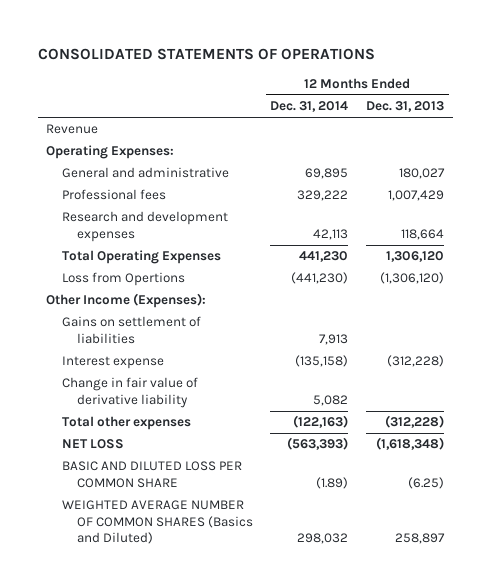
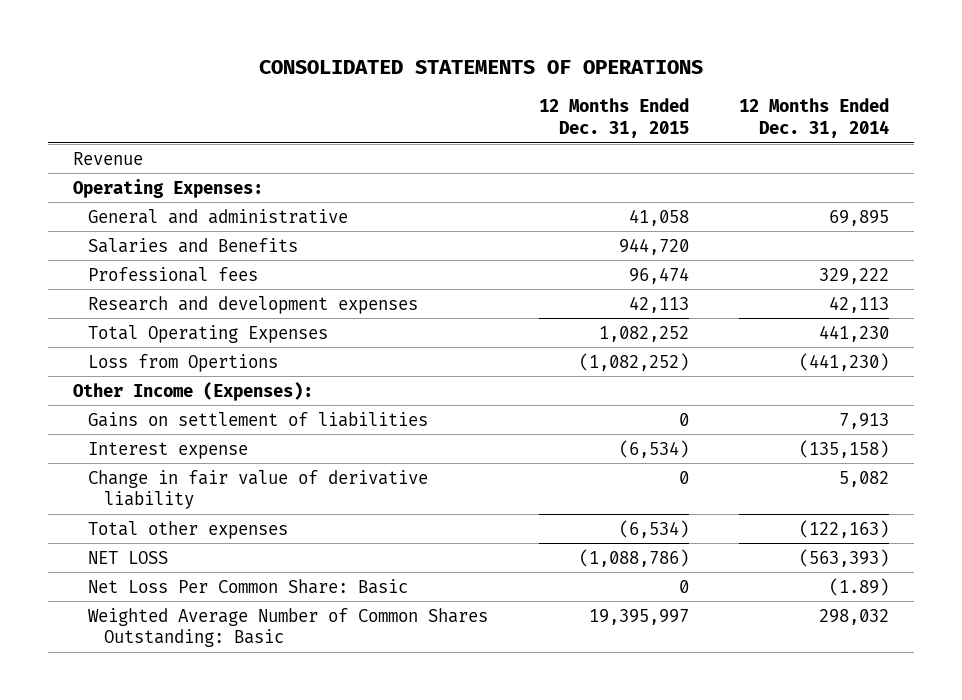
- | 12 Months Ended Dec. 31, 2014 | 12 Months Ended Dec. 31, 2013
+ | 12 Months Ended Dec. 31, 2015 | 12 Months Ended Dec. 31, 2014
+ Salaries and Benefits | 944,720 |
- BASIC AND DILUTED LOSS PER COMMON SHARE | (1.89) | (6.25)
- WEIGHTED AVERAGE NUMBER OF COMMON SHARES (Basics and Diluted) | 298,032 | 258,897
+ Net Loss Per Common Share: Basic | 0 | (1.89)
+ Weighted Average Number of Common Shares Outstanding: Basic | 19,395,997 | 298,032

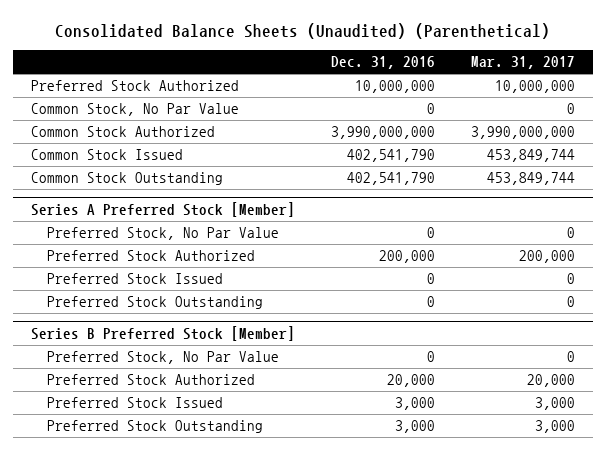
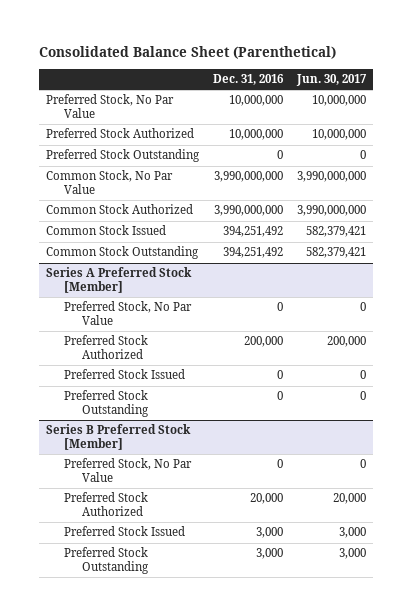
- Consolidated Balance Sheets (Unaudited) (Parenthetical)
+ Consolidated Balance Sheet (Parenthetical)
- | Dec. 31, 2016 | Mar. 31, 2017
+ | Dec. 31, 2016 | Jun. 30, 2017
+ Preferred Stock, No Par Value | 10,000,000 | 10,000,000
- Common Stock, No Par Value | 0 | 0
+ Preferred Stock Outstanding | 0 | 0
+ Common Stock, No Par Value | 3,990,000,000 | 3,990,000,000
- Common Stock Issued | 402,541,790 | 453,849,744
- Common Stock Outstanding | 402,541,790 | 453,849,744
+ Common Stock Issued | 394,251,492 | 582,379,421
+ Common Stock Outstanding | 394,251,492 | 582,379,421

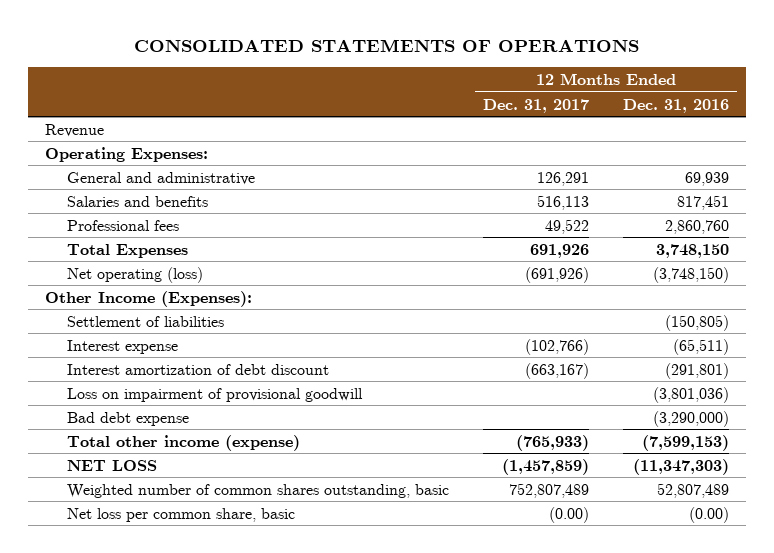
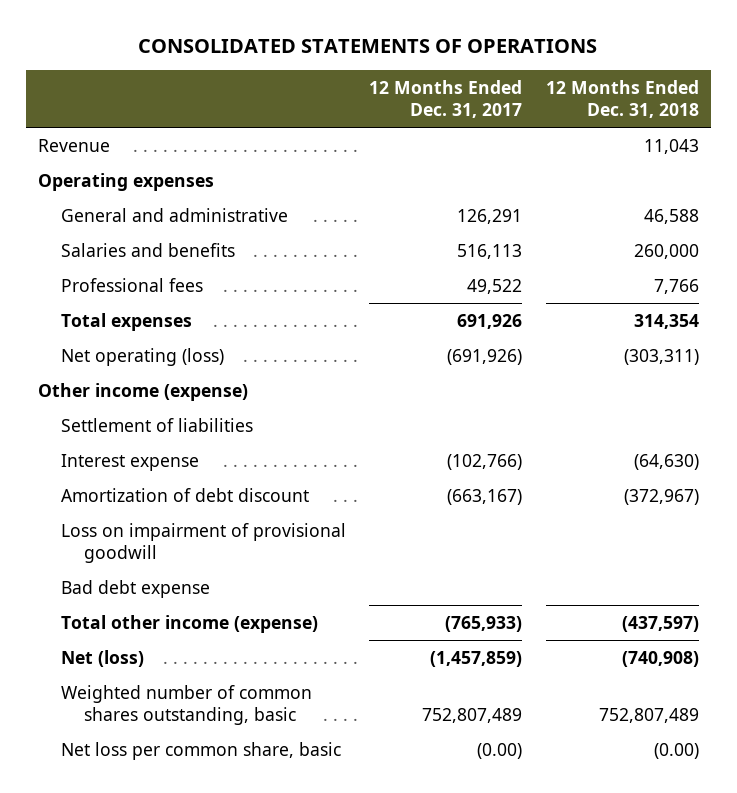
- | 12 Months Ended Dec. 31, 2017 | 12 Months Ended Dec. 31, 2016
+ | 12 Months Ended Dec. 31, 2017 | 12 Months Ended Dec. 31, 2018
- Operating Expenses:
+ Operating expenses
- Total Expenses | 691,926 | 3,748,150
+ Total expenses | 691,926 | 314,354
- Other Income (Expenses):
+ Other income (expense)
- Interest amortization of debt discount | (663,167) | (291,801)
+ Amortization of debt discount | (663,167) | (372,967)
- NET LOSS | (1,457,859) | (11,347,303)
+ Net (loss) | (1,457,859) | (740,908)

